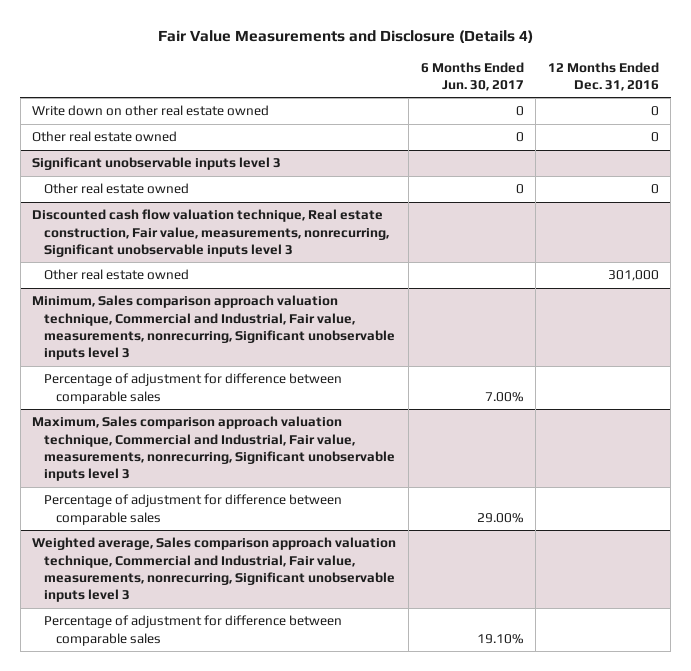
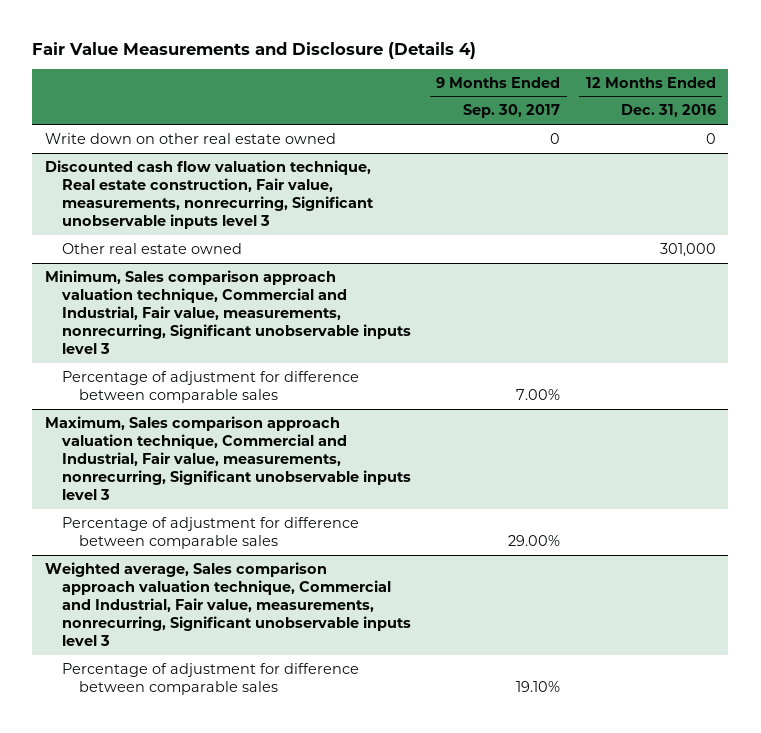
- | 6 Months Ended Jun. 30, 2017 | 12 Months Ended Dec. 31, 2016
+ | 9 Months Ended Sep. 30, 2017 | 12 Months Ended Dec. 31, 2016
- Other real estate owned | 0 | 0
- Significant unobservable inputs level 3
- Other real estate owned | 0 | 0

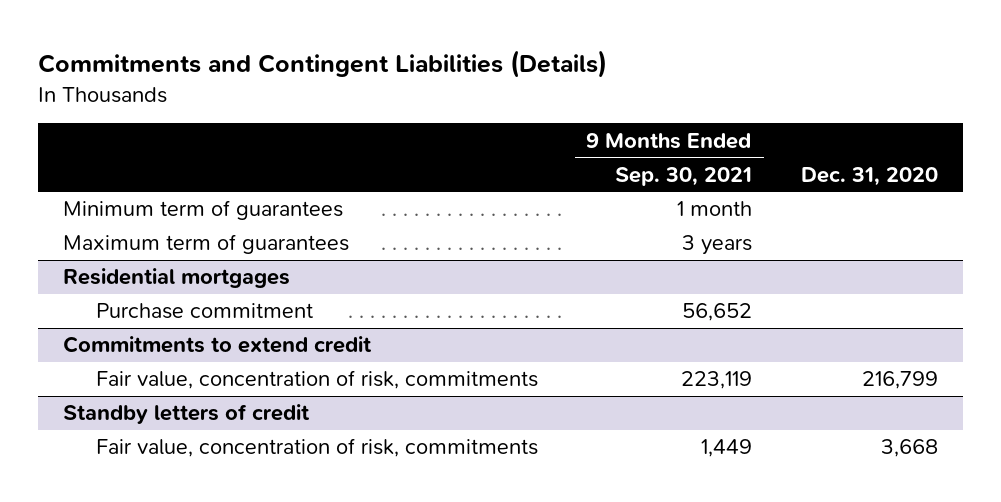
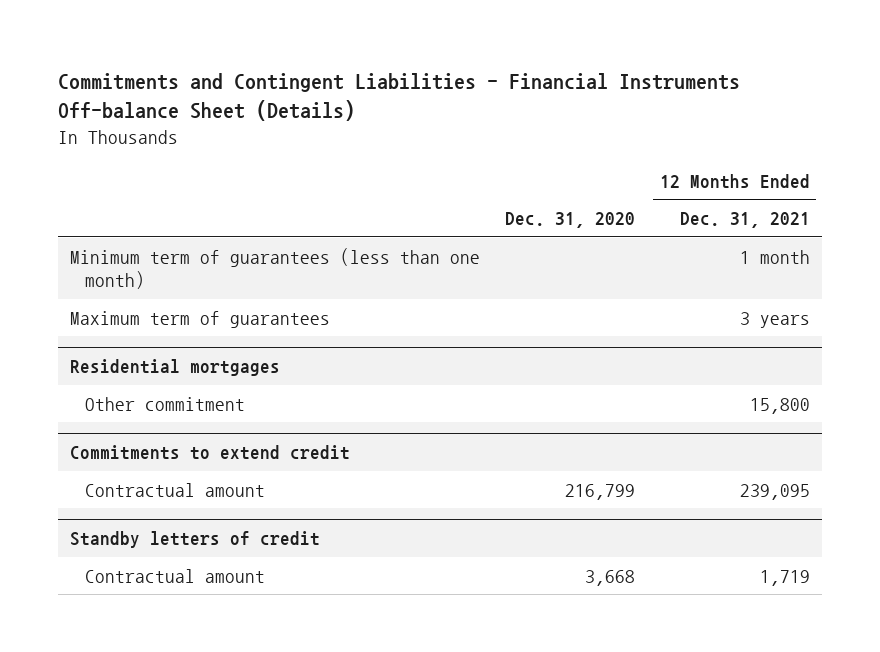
- Commitments and Contingent Liabilities (Details)
+ Commitments and Contingent Liabilities - Financial Instruments Off-balance Sheet (Details)
- | 9 Months Ended Sep. 30, 2021 | Dec. 31, 2020
+ | Dec. 31, 2020 | 12 Months Ended Dec. 31, 2021
- Minimum term of guarantees | 1 month |
+ Minimum term of guarantees (less than one month) | | 1 month
@ Residential mortgages
- Purchase commitment | 56,652 |
+ Other commitment | | 15,800
@ Commitments to extend credit
- Fair value, concentration of risk, commitments | 223,119 | 216,799
+ Contractual amount | 216,799 | 239,095
@ Standby letters of credit
- Fair value, concentration of risk, commitments | 1,449 | 3,668
+ Contractual amount | 3,668 | 1,719

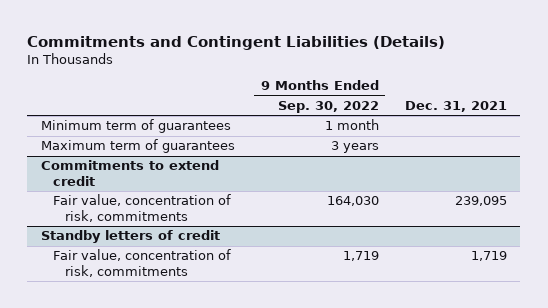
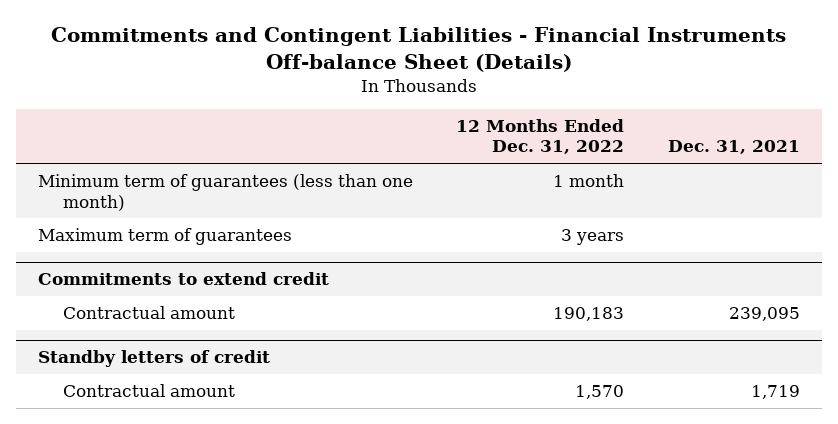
- Commitments and Contingent Liabilities (Details)
+ Commitments and Contingent Liabilities - Financial Instruments Off-balance Sheet (Details)
- | 9 Months Ended Sep. 30, 2022 | Dec. 31, 2021
+ | 12 Months Ended Dec. 31, 2022 | Dec. 31, 2021
- Minimum term of guarantees | 1 month |
+ Minimum term of guarantees (less than one month) | 1 month |
@ Commitments to extend credit
- Fair value, concentration of risk, commitments | 164,030 | 239,095
+ Contractual amount | 190,183 | 239,095
@ Standby letters of credit
- Fair value, concentration of risk, commitments | 1,719 | 1,719
+ Contractual amount | 1,570 | 1,719

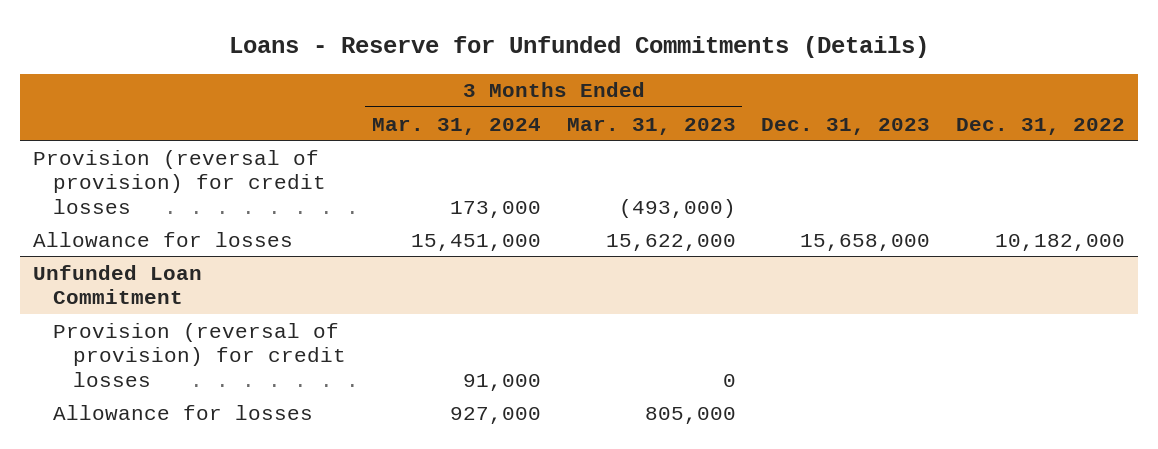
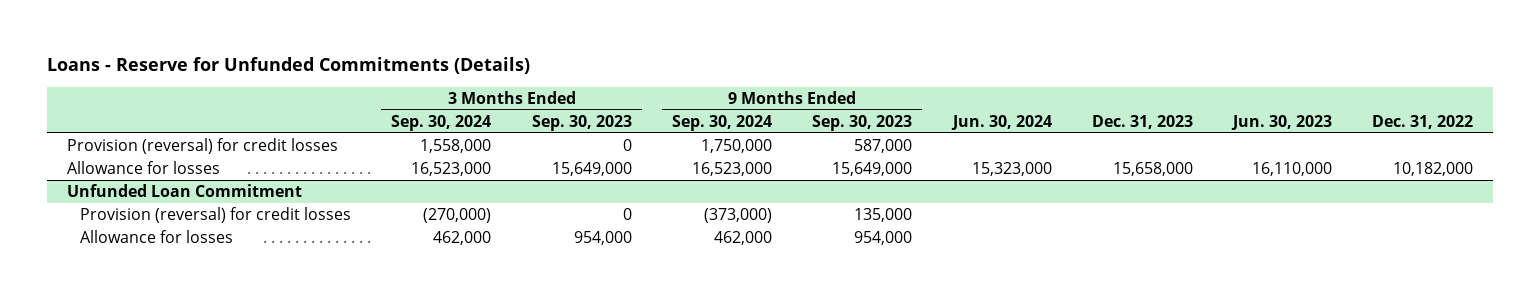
- | 3 Months Ended Mar. 31, 2024 | 3 Months Ended Mar. 31, 2023 | Dec. 31, 2023 | Dec. 31, 2022
+ | 3 Months Ended Sep. 30, 2024 | 3 Months Ended Sep. 30, 2023 | 9 Months Ended Sep. 30, 2024 | 9 Months Ended Sep. 30, 2023 | Jun. 30, 2024 | Dec. 31, 2023 | Jun. 30, 2023 | Dec. 31, 2022
- Provision (reversal of provision) for credit losses | 173,000 | (493,000) | |
+ Provision (reversal) for credit losses | 1,558,000 | 0 | 1,750,000 | 587,000 | | | |
@ Unfunded Loan Commitment
- Provision (reversal of provision) for credit losses | 91,000 | 0 | |
+ Provision (reversal) for credit losses | (270,000) | 0 | (373,000) | 135,000 | | | |

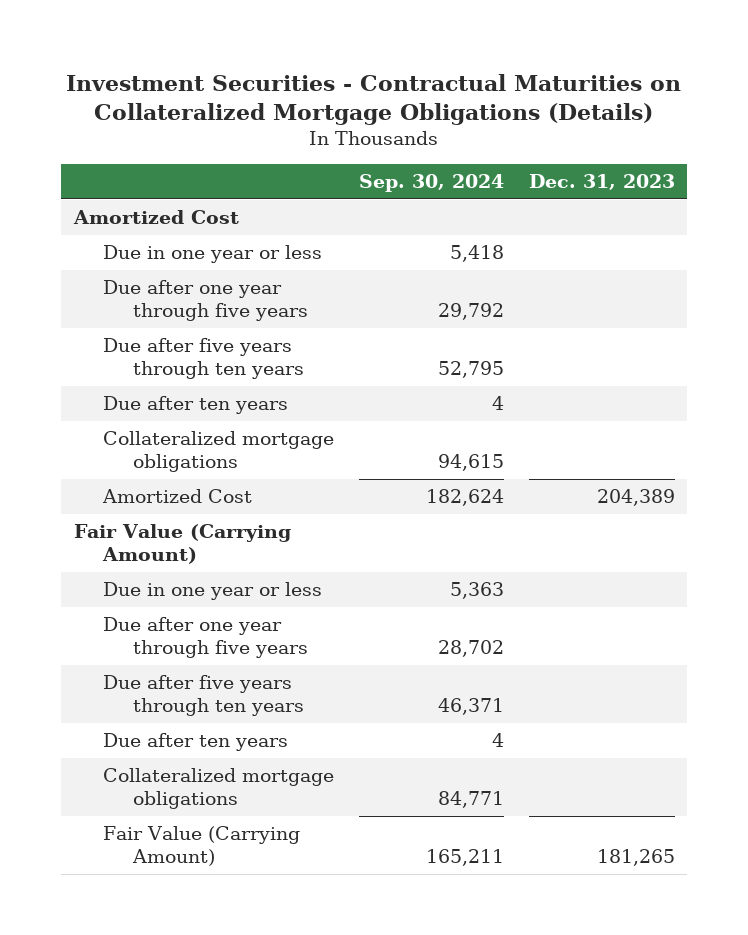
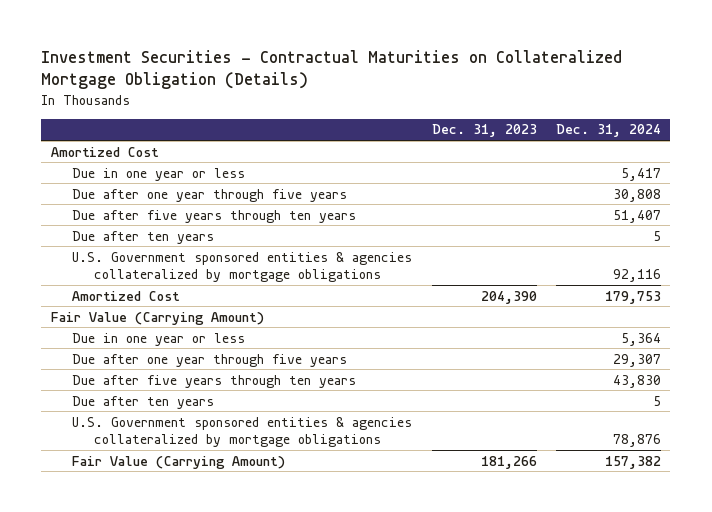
- Investment Securities - Contractual Maturities on Collateralized Mortgage Obligations (Details)
+ Investment Securities - Contractual Maturities on Collateralized Mortgage Obligation (Details)
- | Sep. 30, 2024 | Dec. 31, 2023
+ | Dec. 31, 2023 | Dec. 31, 2024
- Collateralized mortgage obligations | 94,615 |
- Amortized Cost | 182,624 | 204,389
+ U.S. Government sponsored entities & agencies collateralized by mortgage obligations | | 92,116
+ Amortized Cost | 204,390 | 179,753
- Collateralized mortgage obligations | 84,771 |
- Fair Value (Carrying Amount) | 165,211 | 181,265
+ U.S. Government sponsored entities & agencies collateralized by mortgage obligations | | 78,876
+ Fair Value (Carrying Amount) | 181,266 | 157,382

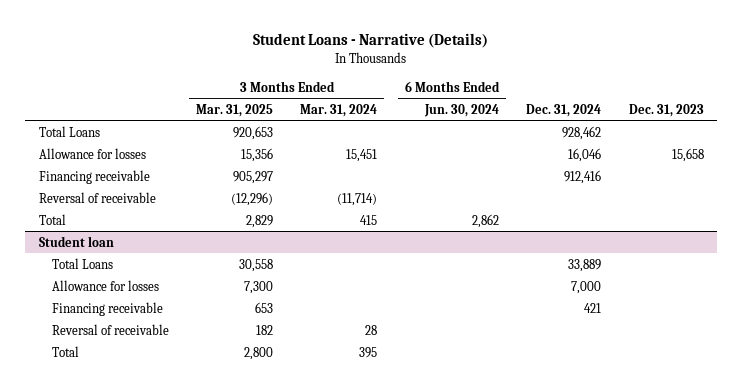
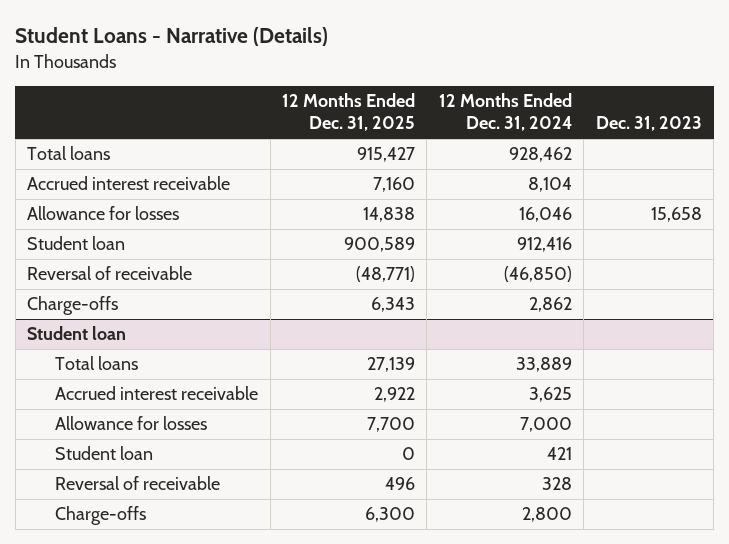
- | 3 Months Ended Mar. 31, 2025 | 3 Months Ended Mar. 31, 2024 | 6 Months Ended Jun. 30, 2024 | Dec. 31, 2024 | Dec. 31, 2023
+ | 12 Months Ended Dec. 31, 2025 | 12 Months Ended Dec. 31, 2024 | Dec. 31, 2023
- Total Loans | 920,653 | | | 928,462 |
+ Total loans | 915,427 | 928,462 |
+ Accrued interest receivable | 7,160 | 8,104 |
- Financing receivable | 905,297 | | | 912,416 |
+ Student loan | 900,589 | 912,416 |
- Total | 2,829 | 415 | 2,862 | |
+ Charge-offs | 6,343 | 2,862 |
@ Student loan
- Total Loans | 30,558 | | | 33,889 |
+ Total loans | 27,139 | 33,889 |
+ Accrued interest receivable | 2,922 | 3,625 |
- Financing receivable | 653 | | | 421 |
+ Student loan | 0 | 421 |
- Total | 2,800 | 395 | | |
+ Charge-offs | 6,300 | 2,800 |

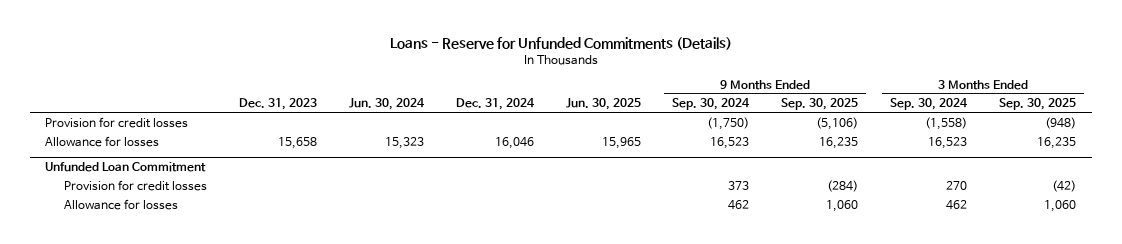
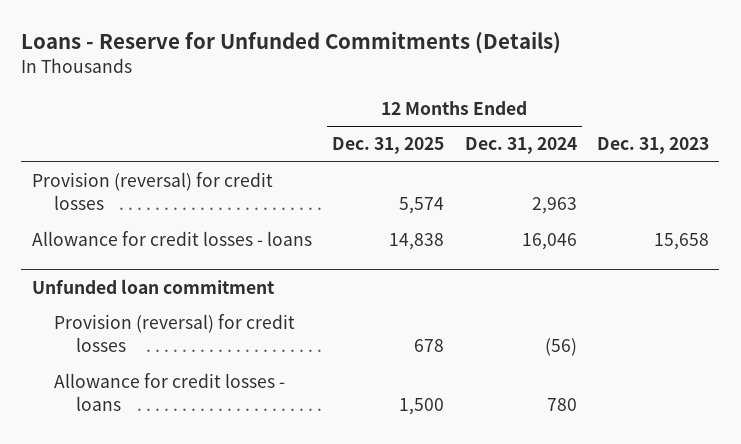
- | Dec. 31, 2023 | Jun. 30, 2024 | Dec. 31, 2024 | Jun. 30, 2025 | 9 Months Ended Sep. 30, 2024 | 9 Months Ended Sep. 30, 2025 | 3 Months Ended Sep. 30, 2024 | 3 Months Ended Sep. 30, 2025
+ | 12 Months Ended Dec. 31, 2025 | 12 Months Ended Dec. 31, 2024 | Dec. 31, 2023
- Provision for credit losses | | | | | (1,750) | (5,106) | (1,558) | (948)
- Allowance for losses | 15,658 | 15,323 | 16,046 | 15,965 | 16,523 | 16,235 | 16,523 | 16,235
- Unfunded Loan Commitment
- Provision for credit losses | | | | | 373 | (284) | 270 | (42)
- Allowance for losses | | | | | 462 | 1,060 | 462 | 1,060
+ Provision (reversal) for credit losses | 5,574 | 2,963 |
+ Allowance for credit losses - loans | 14,838 | 16,046 | 15,658
+ Unfunded loan commitment
+ Provision (reversal) for credit losses | 678 | (56) |
+ Allowance for credit losses - loans | 1,500 | 780 |

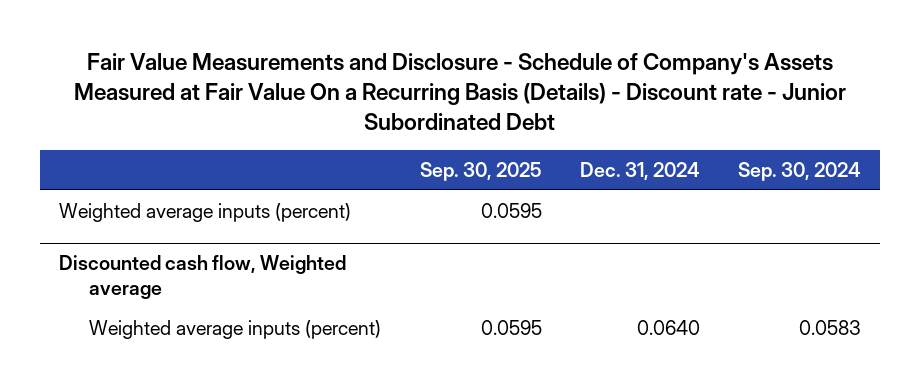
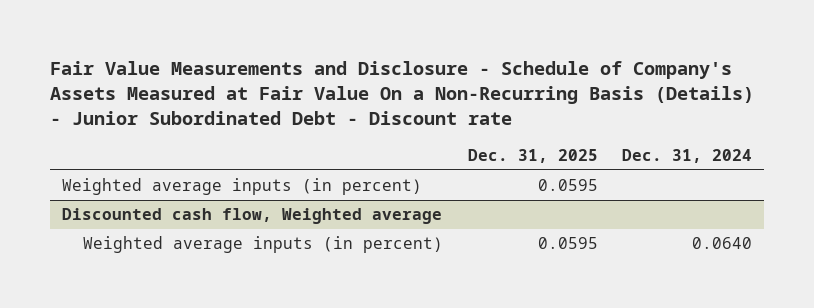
- Fair Value Measurements and Disclosure - Schedule of Company's Assets Measured at Fair Value On a Recurring Basis (Details) - Discount rate - Junior Subordinated Debt
+ Fair Value Measurements and Disclosure - Schedule of Company's Assets Measured at Fair Value On a Non-Recurring Basis (Details) - Junior Subordinated Debt - Discount rate
- | Sep. 30, 2025 | Dec. 31, 2024 | Sep. 30, 2024
+ | Dec. 31, 2025 | Dec. 31, 2024
- Weighted average inputs (percent) | 0.0595 | |
+ Weighted average inputs (in percent) | 0.0595 |
@ Discounted cash flow, Weighted average
- Weighted average inputs (percent) | 0.0595 | 0.0640 | 0.0583
+ Weighted average inputs (in percent) | 0.0595 | 0.0640

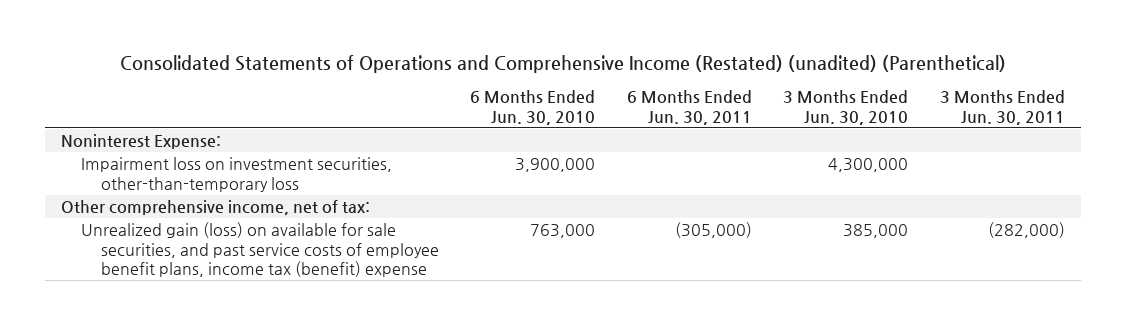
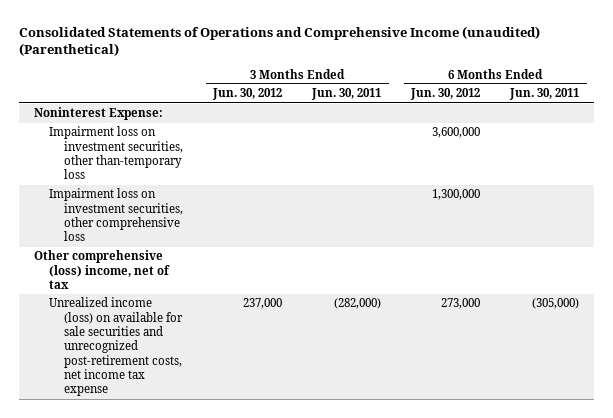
- Consolidated Statements of Operations and Comprehensive Income (Restated) (unadited) (Parenthetical)
+ Consolidated Statements of Operations and Comprehensive Income (unaudited) (Parenthetical)
- | 6 Months Ended Jun. 30, 2010 | 6 Months Ended Jun. 30, 2011 | 3 Months Ended Jun. 30, 2010 | 3 Months Ended Jun. 30, 2011
+ | 3 Months Ended Jun. 30, 2012 | 3 Months Ended Jun. 30, 2011 | 6 Months Ended Jun. 30, 2012 | 6 Months Ended Jun. 30, 2011
- Impairment loss on investment securities, other-than-temporary loss | 3,900,000 | | 4,300,000 |
- Other comprehensive income, net of tax:
- Unrealized gain (loss) on available for sale securities, and past service costs of employee benefit plans, income tax (benefit) expense | 763,000 | (305,000) | 385,000 | (282,000)
+ Impairment loss on investment securities, other than-temporary loss | | | 3,600,000 |
+ Impairment loss on investment securities, other comprehensive loss | | | 1,300,000 |
+ Other comprehensive (loss) income, net of tax
+ Unrealized income (loss) on available for sale securities and unrecognized post-retirement costs, net income tax expense | 237,000 | (282,000) | 273,000 | (305,000)

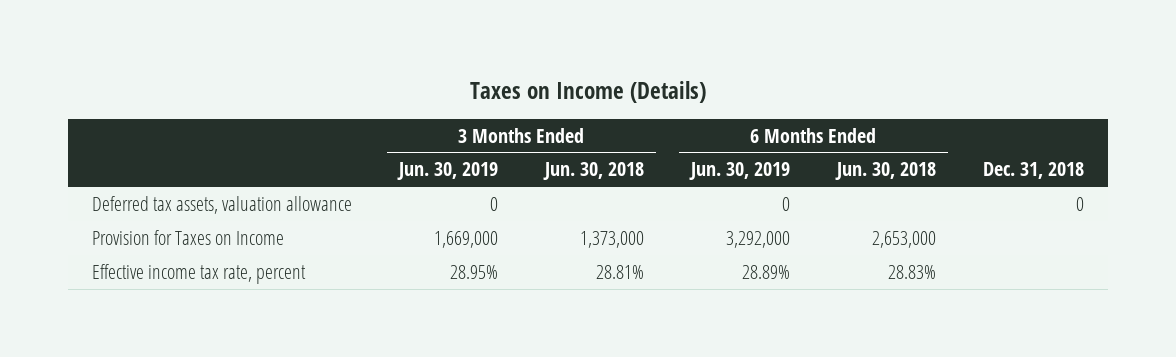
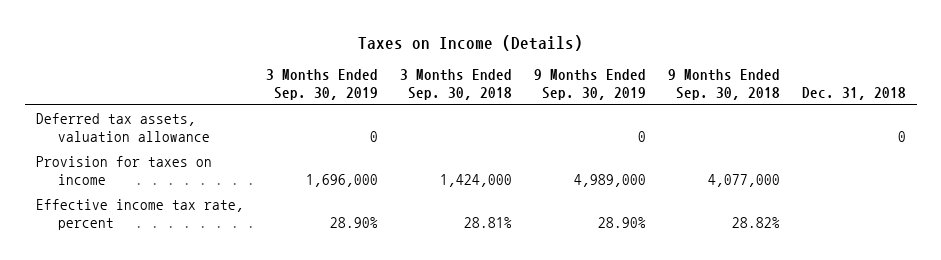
- | 3 Months Ended Jun. 30, 2019 | 3 Months Ended Jun. 30, 2018 | 6 Months Ended Jun. 30, 2019 | 6 Months Ended Jun. 30, 2018 | Dec. 31, 2018
+ | 3 Months Ended Sep. 30, 2019 | 3 Months Ended Sep. 30, 2018 | 9 Months Ended Sep. 30, 2019 | 9 Months Ended Sep. 30, 2018 | Dec. 31, 2018
- Provision for Taxes on Income | 1,669,000 | 1,373,000 | 3,292,000 | 2,653,000 |
+ Provision for taxes on income | 1,696,000 | 1,424,000 | 4,989,000 | 4,077,000 |

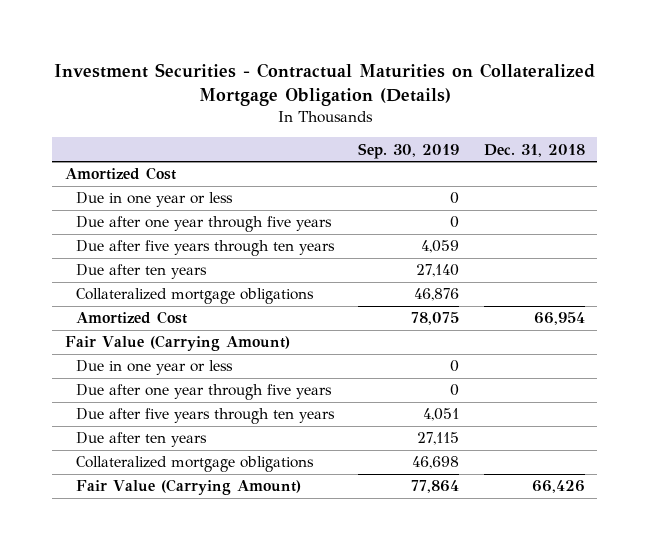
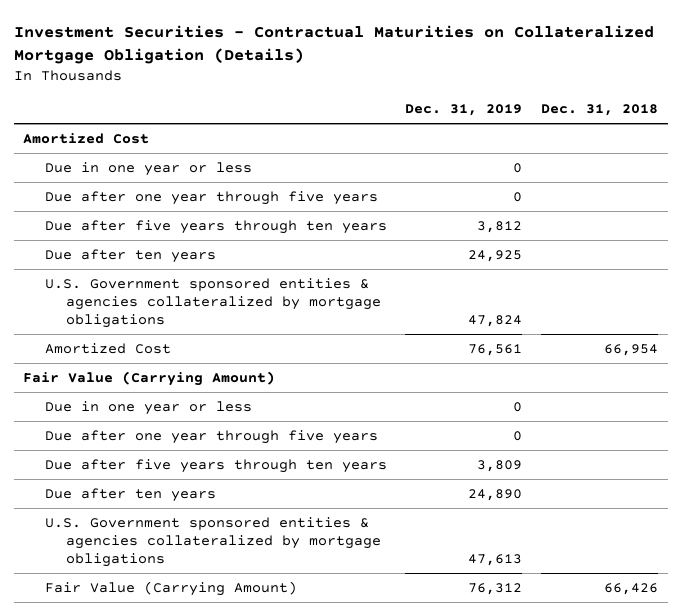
- | Sep. 30, 2019 | Dec. 31, 2018
+ | Dec. 31, 2019 | Dec. 31, 2018
- Collateralized mortgage obligations | 46,876 |
+ U.S. Government sponsored entities & agencies collateralized by mortgage obligations | 47,824 |
- Collateralized mortgage obligations | 46,698 |
+ U.S. Government sponsored entities & agencies collateralized by mortgage obligations | 47,613 |

